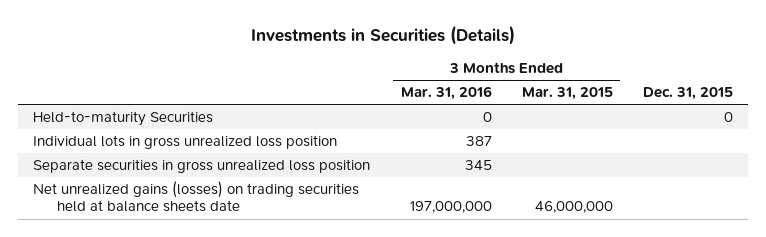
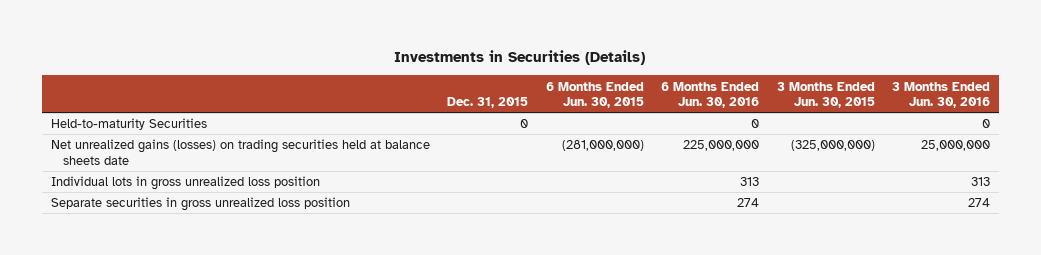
- | 3 Months Ended Mar. 31, 2016 | 3 Months Ended Mar. 31, 2015 | Dec. 31, 2015
+ | Dec. 31, 2015 | 6 Months Ended Jun. 30, 2015 | 6 Months Ended Jun. 30, 2016 | 3 Months Ended Jun. 30, 2015 | 3 Months Ended Jun. 30, 2016
moved up: Net unrealized gains (losses) on trading securities held at balance sheets date | | (281,000,000) | 225,000,000 | (325,000,000) | 25,000,000

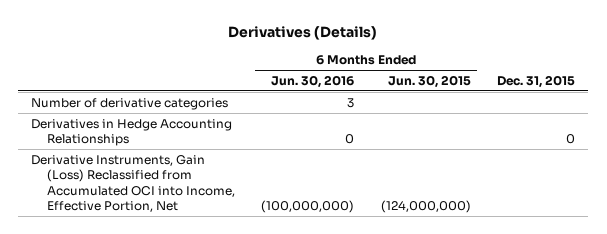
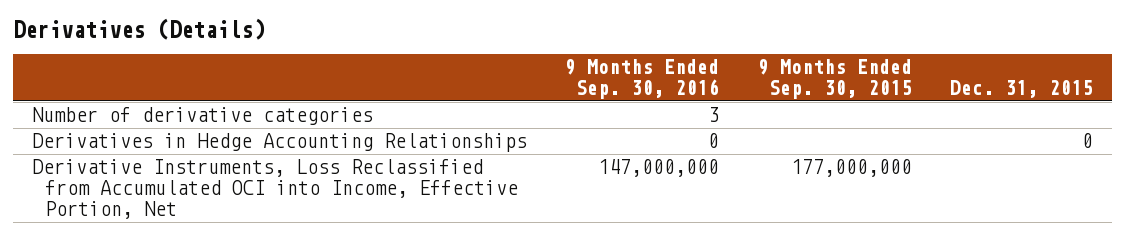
- | 6 Months Ended Jun. 30, 2016 | 6 Months Ended Jun. 30, 2015 | Dec. 31, 2015
+ | 9 Months Ended Sep. 30, 2016 | 9 Months Ended Sep. 30, 2015 | Dec. 31, 2015
- Derivative Instruments, Gain (Loss) Reclassified from Accumulated OCI into Income, Effective Portion, Net | (100,000,000) | (124,000,000) |
+ Derivative Instruments, Loss Reclassified from Accumulated OCI into Income, Effective Portion, Net | 147,000,000 | 177,000,000 |

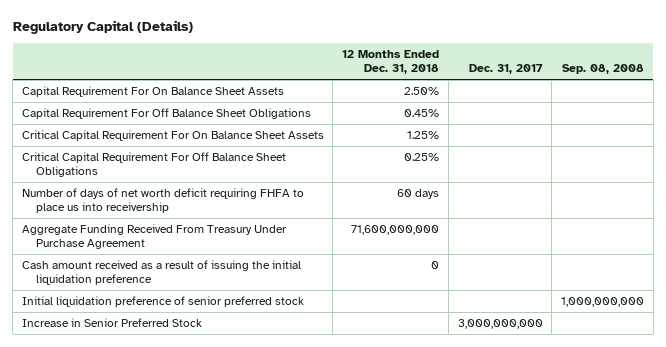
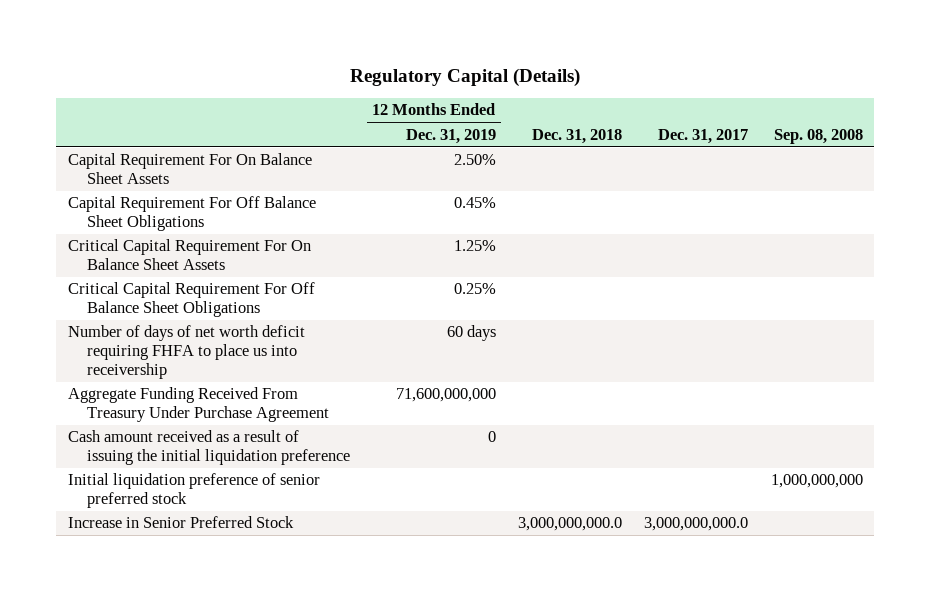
- | 12 Months Ended Dec. 31, 2018 | Dec. 31, 2017 | Sep. 08, 2008
+ | 12 Months Ended Dec. 31, 2019 | Dec. 31, 2018 | Dec. 31, 2017 | Sep. 08, 2008
- Increase in Senior Preferred Stock | | 3,000,000,000 |
+ Increase in Senior Preferred Stock | | 3,000,000,000.0 | 3,000,000,000.0 |

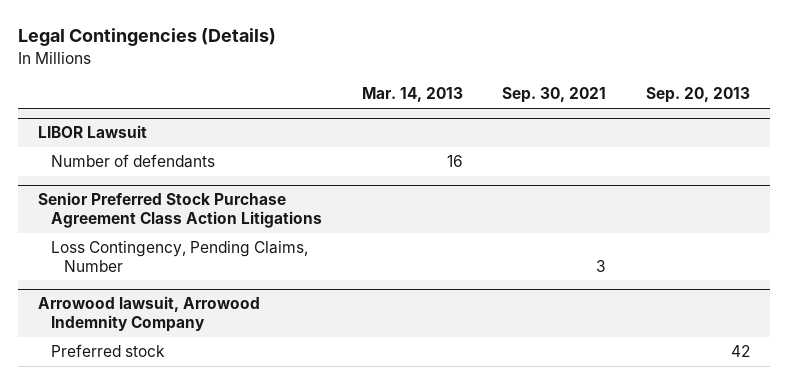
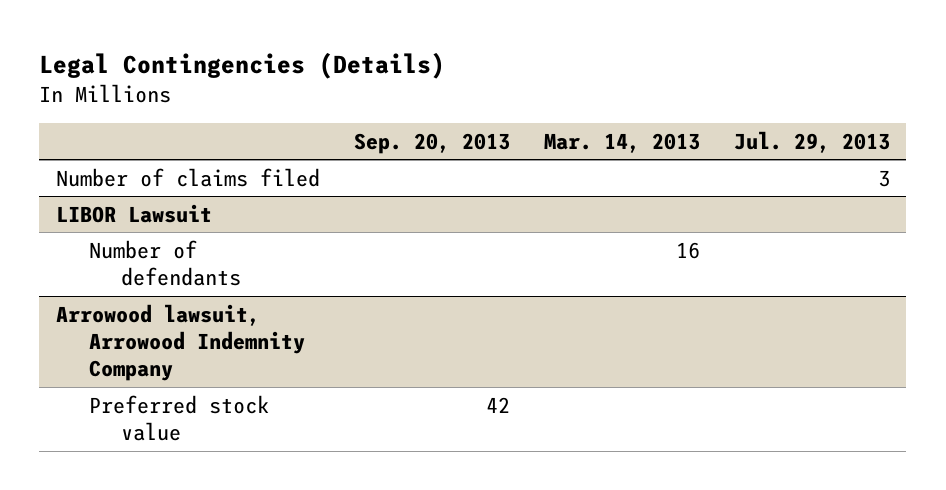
- | Mar. 14, 2013 | Sep. 30, 2021 | Sep. 20, 2013
+ | Sep. 20, 2013 | Mar. 14, 2013 | Jul. 29, 2013
+ Number of claims filed | | | 3
- Senior Preferred Stock Purchase Agreement Class Action Litigations
- Loss Contingency, Pending Claims, Number | | 3 |
@ Arrowood lawsuit, Arrowood Indemnity Company
- Preferred stock | | | 42
+ Preferred stock value | 42 | |

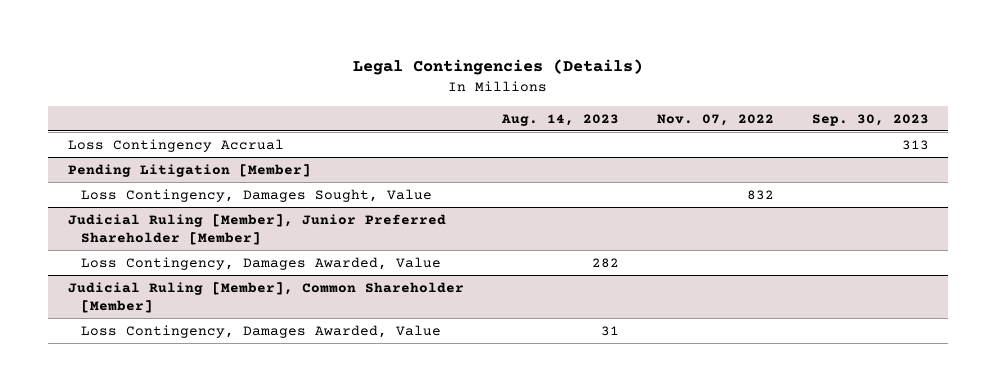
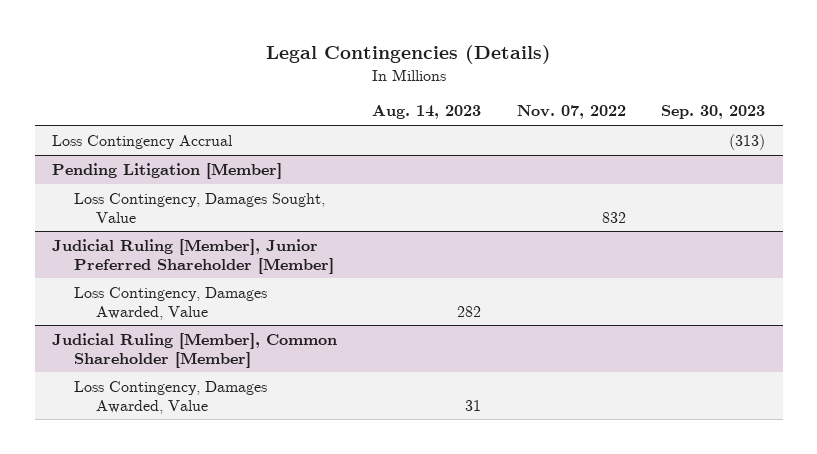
- Loss Contingency Accrual | | | 313
+ Loss Contingency Accrual | | | (313)

